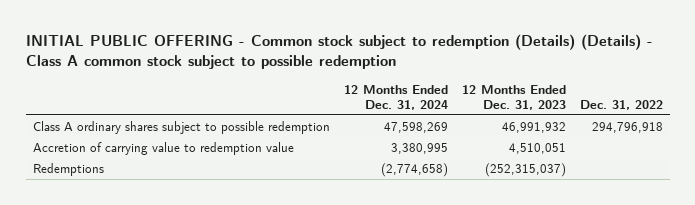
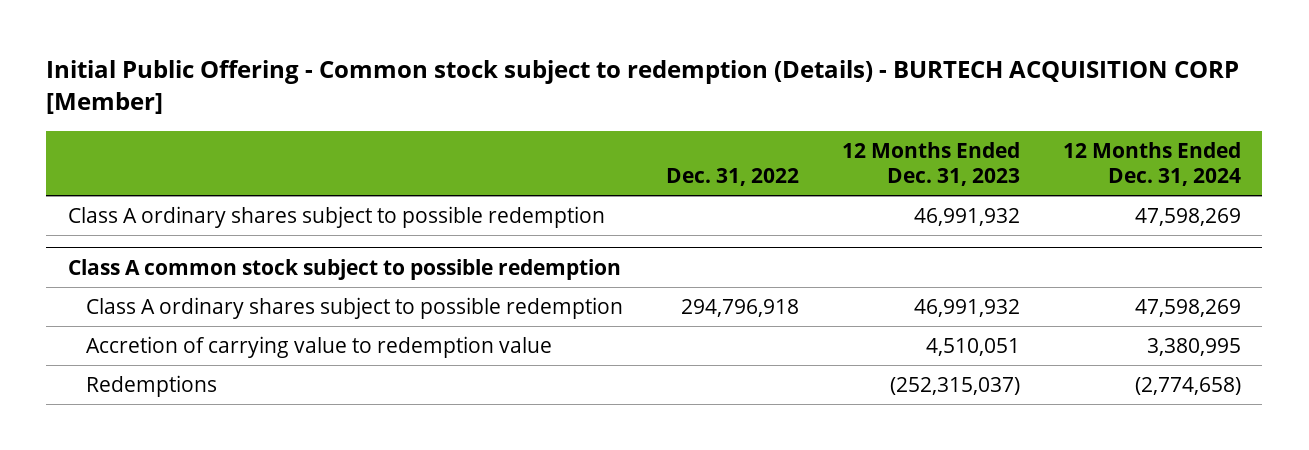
- INITIAL PUBLIC OFFERING - Common stock subject to redemption (Details) (Details) - Class A common stock subject to possible redemption
+ Initial Public Offering - Common stock subject to redemption (Details) - BURTECH ACQUISITION CORP [Member]
- | 12 Months Ended Dec. 31, 2024 | 12 Months Ended Dec. 31, 2023 | Dec. 31, 2022
+ | Dec. 31, 2022 | 12 Months Ended Dec. 31, 2023 | 12 Months Ended Dec. 31, 2024
+ Class A ordinary shares subject to possible redemption | | 46,991,932 | 47,598,269
+ Class A common stock subject to possible redemption

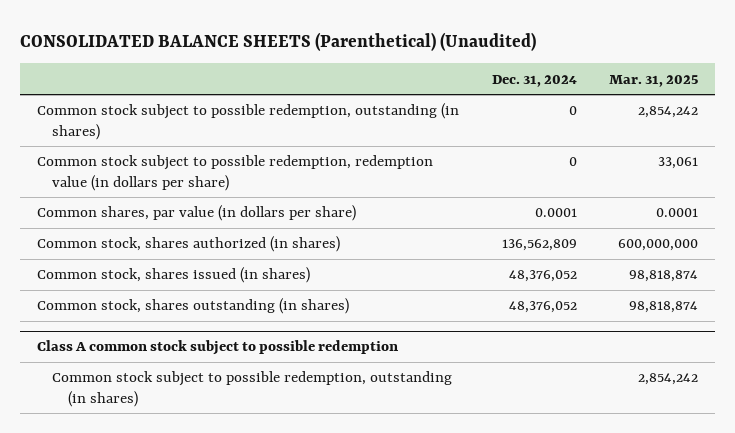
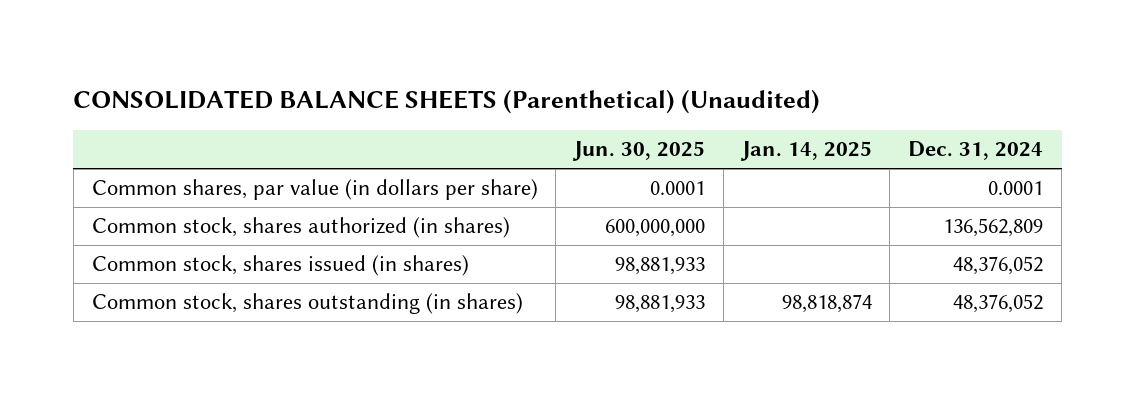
- | Dec. 31, 2024 | Mar. 31, 2025
+ | Jun. 30, 2025 | Jan. 14, 2025 | Dec. 31, 2024
- Common stock subject to possible redemption, outstanding (in shares) | 0 | 2,854,242
- Common stock subject to possible redemption, redemption value (in dollars per share) | 0 | 33,061
- Class A common stock subject to possible redemption
- Common stock subject to possible redemption, outstanding (in shares) | | 2,854,242

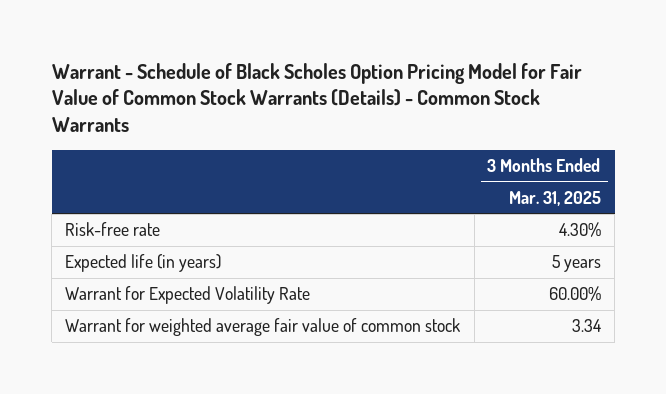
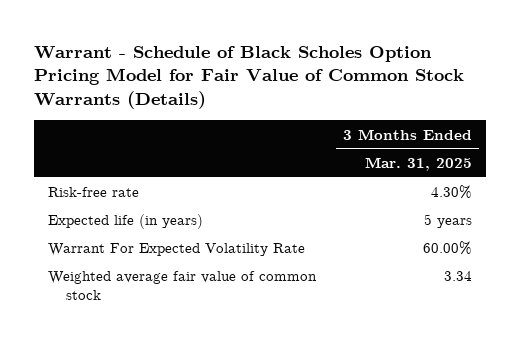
- Warrant - Schedule of Black Scholes Option Pricing Model for Fair Value of Common Stock Warrants (Details) - Common Stock Warrants
+ Warrant - Schedule of Black Scholes Option Pricing Model for Fair Value of Common Stock Warrants (Details)
- Warrant for Expected Volatility Rate | 60.00%
- Warrant for weighted average fair value of common stock | 3.34
+ Warrant For Expected Volatility Rate | 60.00%
+ Weighted average fair value of common stock | 3.34

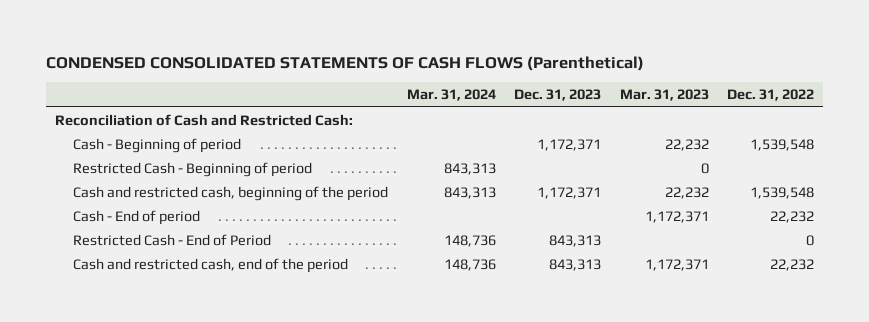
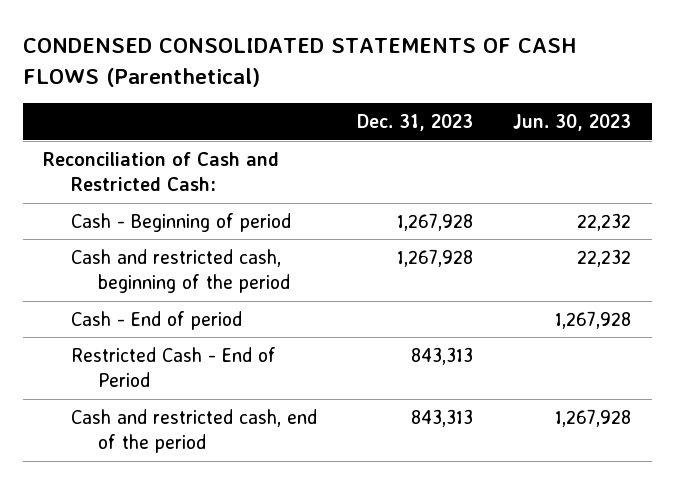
- | Mar. 31, 2024 | Dec. 31, 2023 | Mar. 31, 2023 | Dec. 31, 2022
+ | Dec. 31, 2023 | Jun. 30, 2023
- Cash - Beginning of period | | 1,172,371 | 22,232 | 1,539,548
- Restricted Cash - Beginning of period | 843,313 | | 0 |
- Cash and restricted cash, beginning of the period | 843,313 | 1,172,371 | 22,232 | 1,539,548
+ Cash - Beginning of period | 1,267,928 | 22,232
+ Cash and restricted cash, beginning of the period | 1,267,928 | 22,232

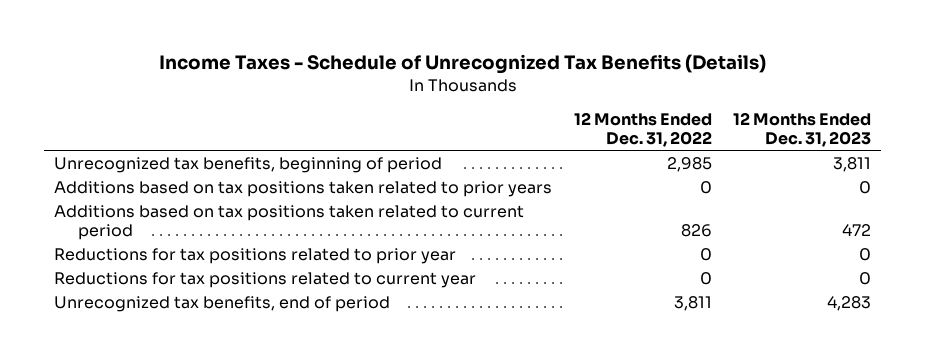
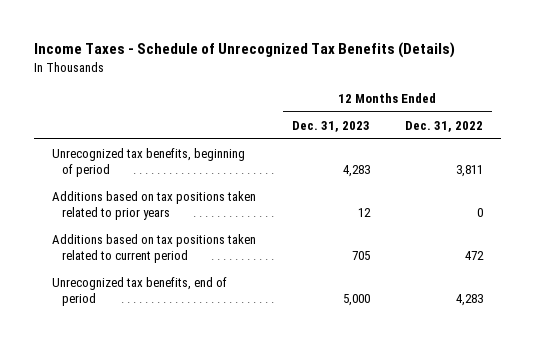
- | 12 Months Ended Dec. 31, 2022 | 12 Months Ended Dec. 31, 2023
+ | 12 Months Ended Dec. 31, 2023 | 12 Months Ended Dec. 31, 2022
- Unrecognized tax benefits, beginning of period | 2,985 | 3,811
- Additions based on tax positions taken related to prior years | 0 | 0
- Additions based on tax positions taken related to current period | 826 | 472
- Reductions for tax positions related to prior year | 0 | 0
- Reductions for tax positions related to current year | 0 | 0
- Unrecognized tax benefits, end of period | 3,811 | 4,283
+ Unrecognized tax benefits, beginning of period | 4,283 | 3,811
+ Additions based on tax positions taken related to prior years | 12 | 0
+ Additions based on tax positions taken related to current period | 705 | 472
+ Unrecognized tax benefits, end of period | 5,000 | 4,283

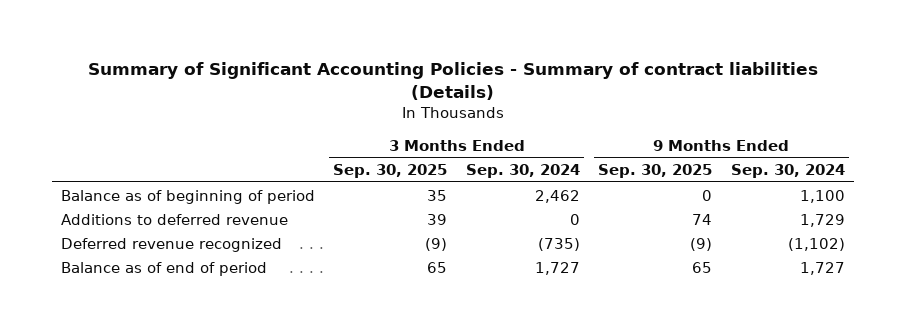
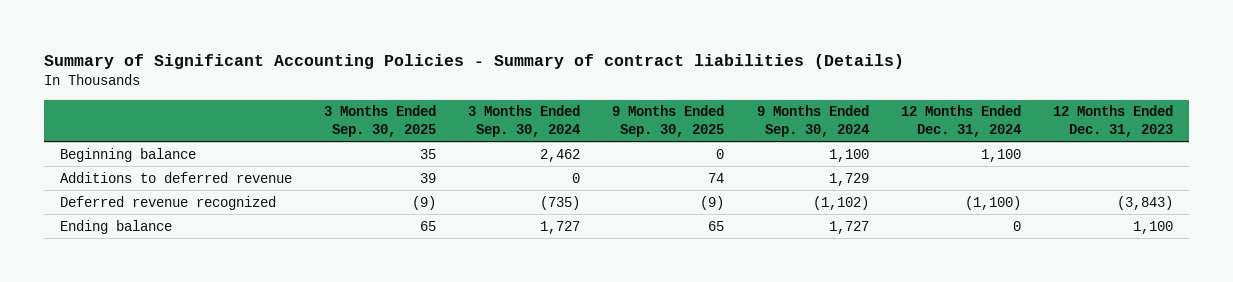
- | 3 Months Ended Sep. 30, 2025 | 3 Months Ended Sep. 30, 2024 | 9 Months Ended Sep. 30, 2025 | 9 Months Ended Sep. 30, 2024
+ | 3 Months Ended Sep. 30, 2025 | 3 Months Ended Sep. 30, 2024 | 9 Months Ended Sep. 30, 2025 | 9 Months Ended Sep. 30, 2024 | 12 Months Ended Dec. 31, 2024 | 12 Months Ended Dec. 31, 2023
- Balance as of beginning of period | 35 | 2,462 | 0 | 1,100
+ Beginning balance | 35 | 2,462 | 0 | 1,100 | 1,100 |
- Balance as of end of period | 65 | 1,727 | 65 | 1,727
+ Ending balance | 65 | 1,727 | 65 | 1,727 | 0 | 1,100

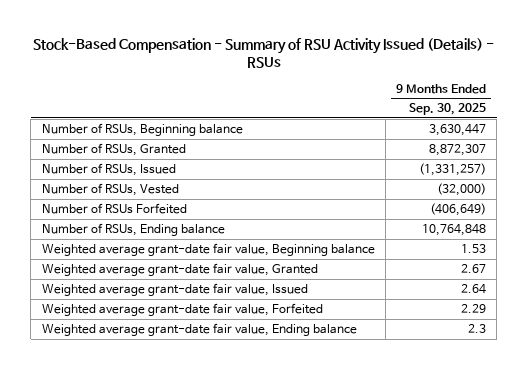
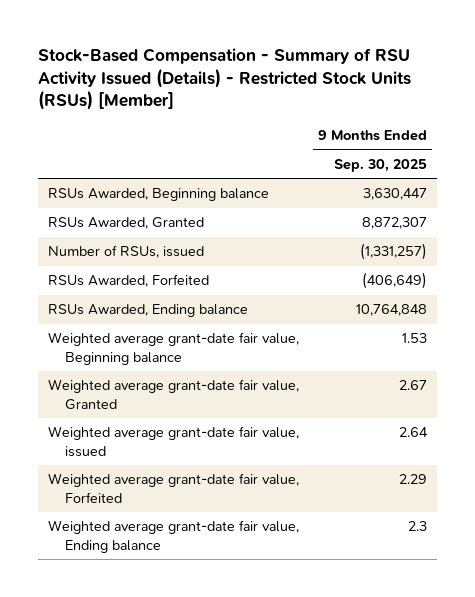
- Stock-Based Compensation - Summary of RSU Activity Issued (Details) - RSUs
+ Stock-Based Compensation - Summary of RSU Activity Issued (Details) - Restricted Stock Units (RSUs) [Member]
- Number of RSUs, Beginning balance | 3,630,447
- Number of RSUs, Granted | 8,872,307
- Number of RSUs, Issued | (1,331,257)
- Number of RSUs, Vested | (32,000)
- Number of RSUs Forfeited | (406,649)
- Number of RSUs, Ending balance | 10,764,848
+ RSUs Awarded, Beginning balance | 3,630,447
+ RSUs Awarded, Granted | 8,872,307
+ Number of RSUs, issued | (1,331,257)
+ RSUs Awarded, Forfeited | (406,649)
+ RSUs Awarded, Ending balance | 10,764,848
- Weighted average grant-date fair value, Issued | 2.64
+ Weighted average grant-date fair value, issued | 2.64

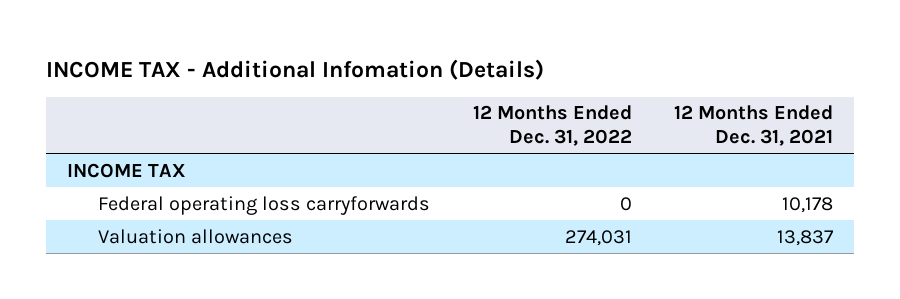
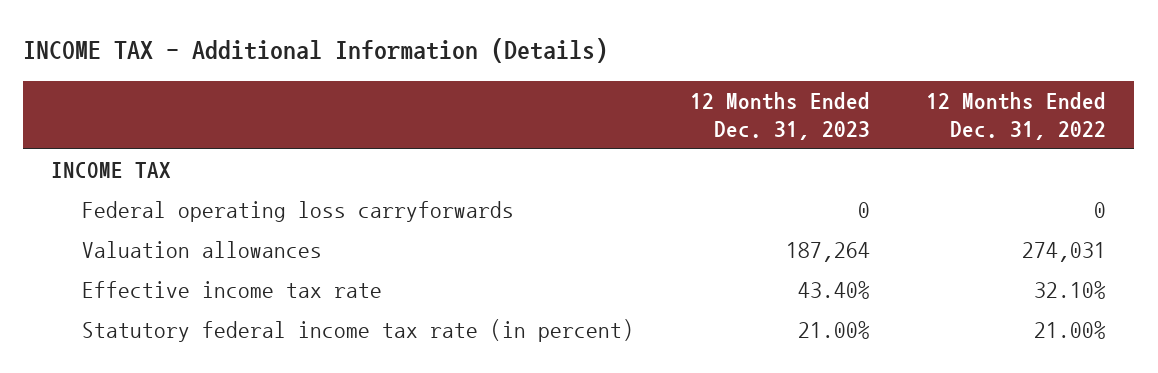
- INCOME TAX - Additional Infomation (Details)
+ INCOME TAX - Additional Information (Details)
- | 12 Months Ended Dec. 31, 2022 | 12 Months Ended Dec. 31, 2021
+ | 12 Months Ended Dec. 31, 2023 | 12 Months Ended Dec. 31, 2022
+ Effective income tax rate | 43.40% | 32.10%
+ Statutory federal income tax rate (in percent) | 21.00% | 21.00%

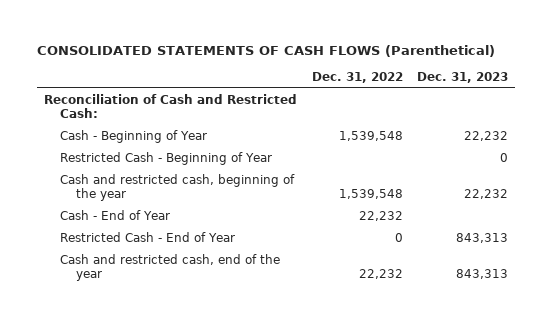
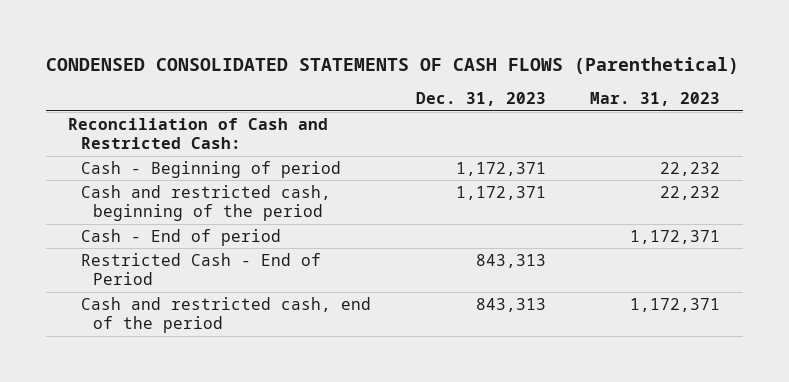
- CONSOLIDATED STATEMENTS OF CASH FLOWS (Parenthetical)
+ CONDENSED CONSOLIDATED STATEMENTS OF CASH FLOWS (Parenthetical)
- | Dec. 31, 2022 | Dec. 31, 2023
+ | Dec. 31, 2023 | Mar. 31, 2023
- Cash - Beginning of Year | 1,539,548 | 22,232
- Restricted Cash - Beginning of Year | | 0
- Cash and restricted cash, beginning of the year | 1,539,548 | 22,232
- Cash - End of Year | 22,232 |
- Restricted Cash - End of Year | 0 | 843,313
- Cash and restricted cash, end of the year | 22,232 | 843,313
+ Cash - Beginning of period | 1,172,371 | 22,232
+ Cash and restricted cash, beginning of the period | 1,172,371 | 22,232
+ Cash - End of period | | 1,172,371
+ Restricted Cash - End of Period | 843,313 |
+ Cash and restricted cash, end of the period | 843,313 | 1,172,371

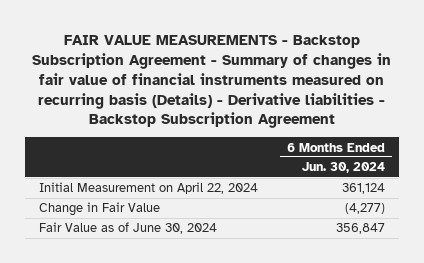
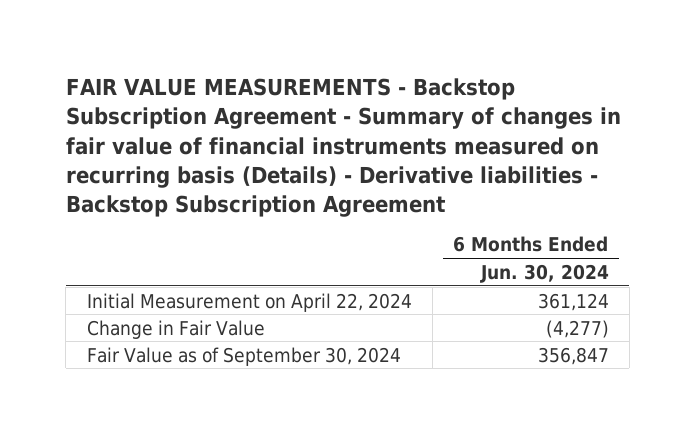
- Fair Value as of June 30, 2024 | 356,847
+ Fair Value as of September 30, 2024 | 356,847

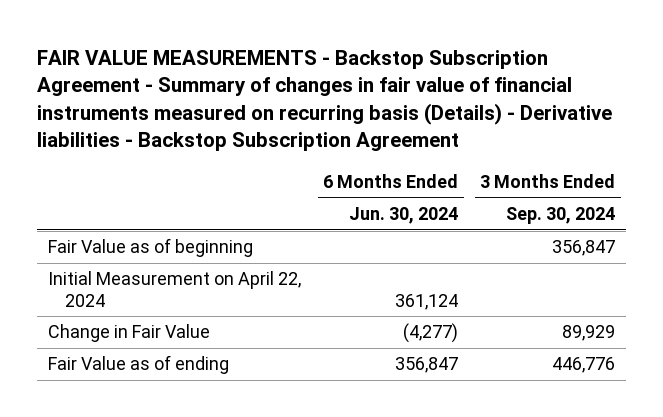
- | 6 Months Ended Jun. 30, 2024
+ | 6 Months Ended Jun. 30, 2024 | 3 Months Ended Sep. 30, 2024
+ Fair Value as of beginning | | 356,847
- Fair Value as of September 30, 2024 | 356,847
+ Fair Value as of ending | 356,847 | 446,776

